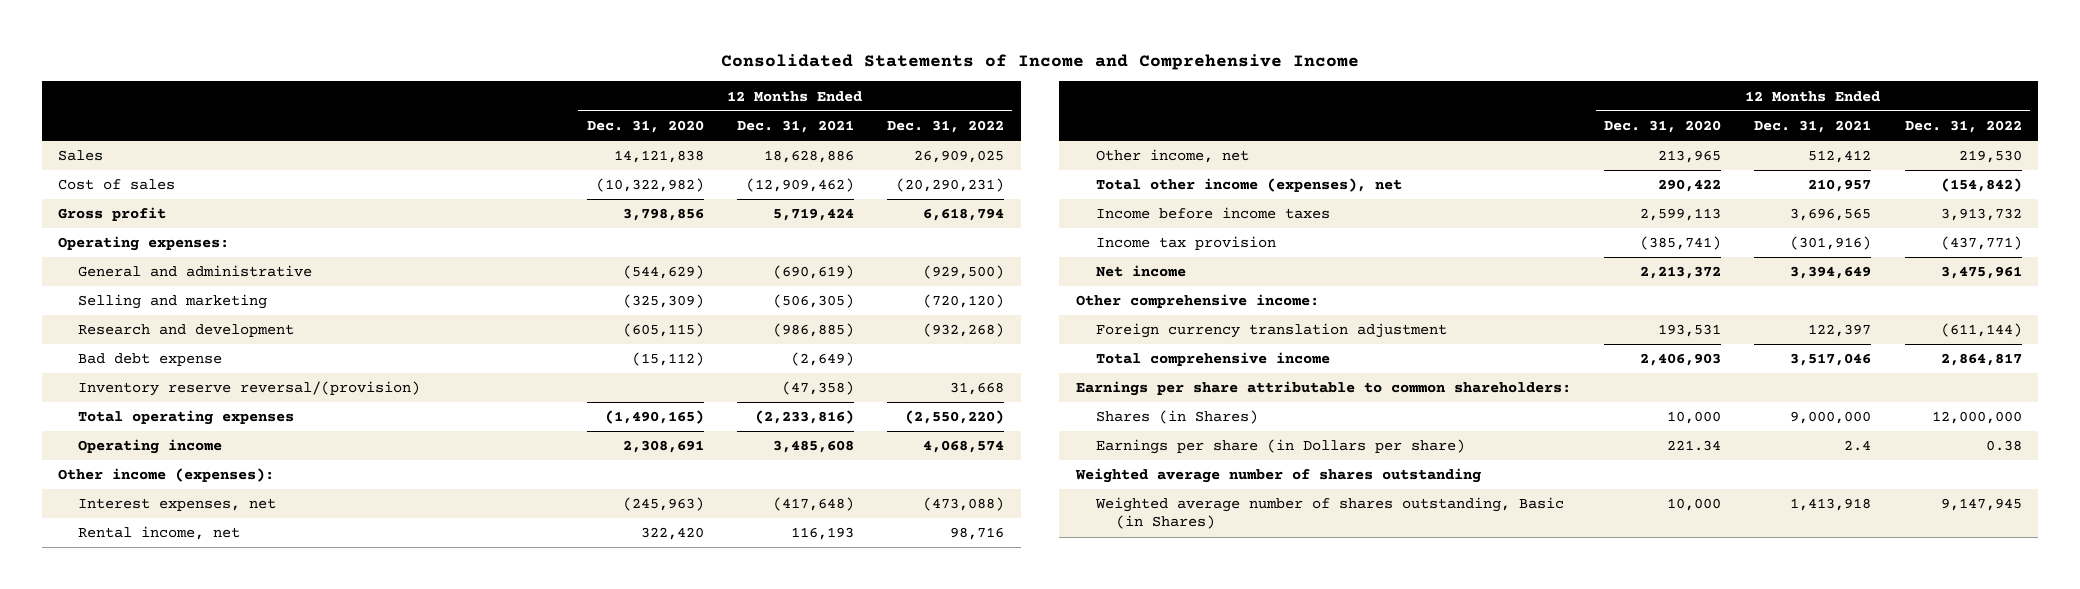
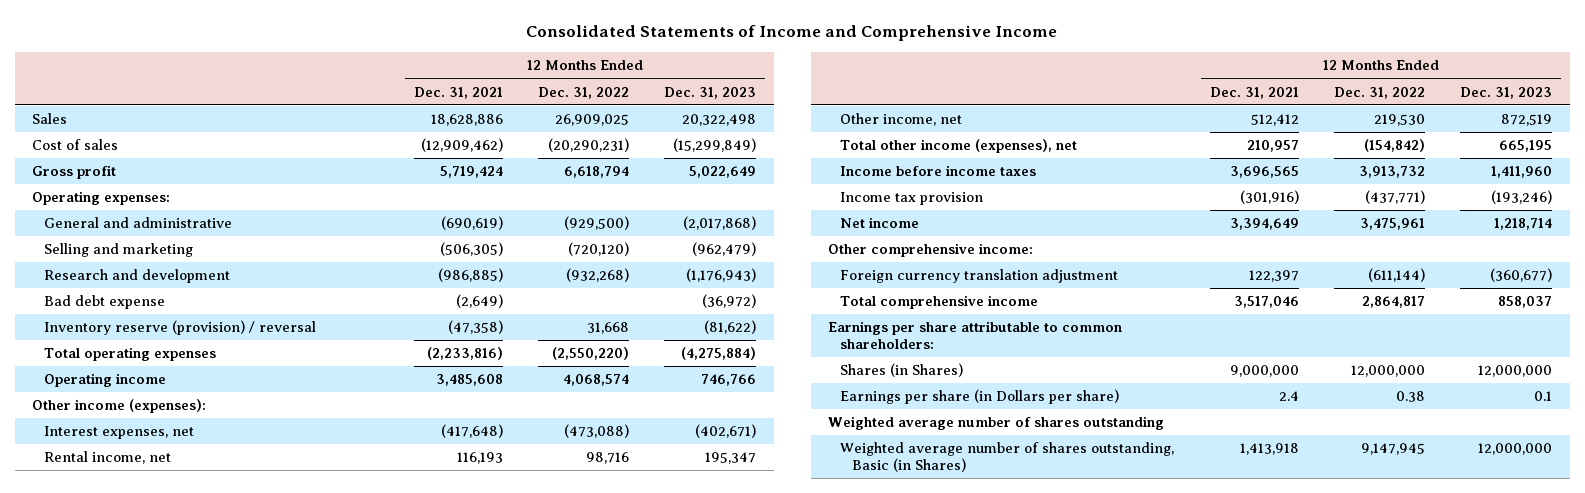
- | 12 Months Ended Dec. 31, 2020 | 12 Months Ended Dec. 31, 2021 | 12 Months Ended Dec. 31, 2022
+ | 12 Months Ended Dec. 31, 2021 | 12 Months Ended Dec. 31, 2022 | 12 Months Ended Dec. 31, 2023
- Inventory reserve reversal/(provision) | | (47,358) | 31,668
+ Inventory reserve (provision) / reversal | (47,358) | 31,668 | (81,622)

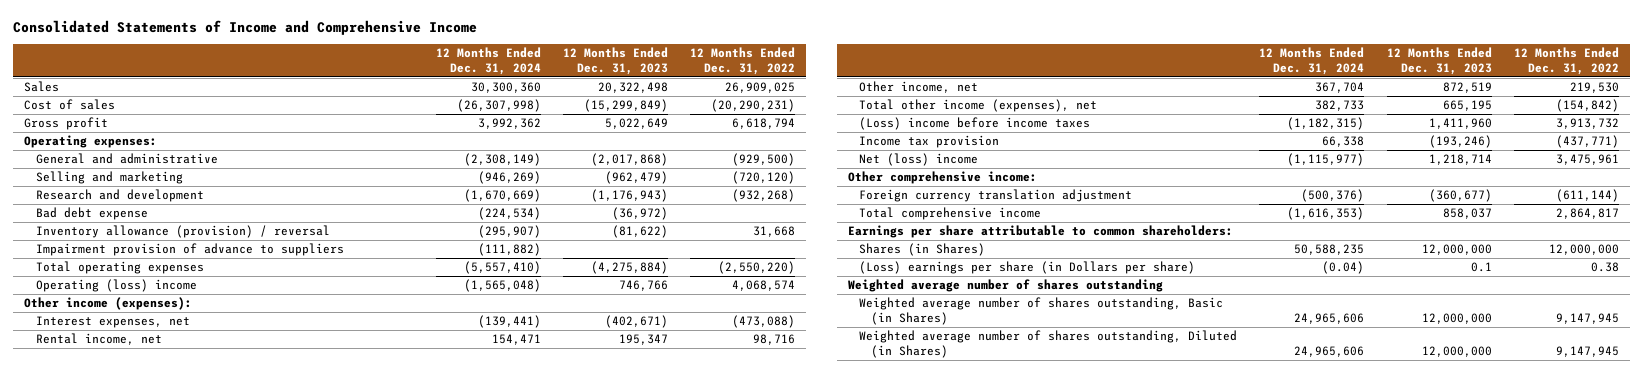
- | 12 Months Ended Dec. 31, 2021 | 12 Months Ended Dec. 31, 2022 | 12 Months Ended Dec. 31, 2023
+ | 12 Months Ended Dec. 31, 2024 | 12 Months Ended Dec. 31, 2023 | 12 Months Ended Dec. 31, 2022
- Inventory reserve (provision) / reversal | (47,358) | 31,668 | (81,622)
+ Inventory allowance (provision) / reversal | (295,907) | (81,622) | 31,668
+ Impairment provision of advance to suppliers | (111,882) | |
- Operating income | 3,485,608 | 4,068,574 | 746,766
+ Operating (loss) income | (1,565,048) | 746,766 | 4,068,574
- Income before income taxes | 3,696,565 | 3,913,732 | 1,411,960
+ (Loss) income before income taxes | (1,182,315) | 1,411,960 | 3,913,732
- Net income | 3,394,649 | 3,475,961 | 1,218,714
+ Net (loss) income | (1,115,977) | 1,218,714 | 3,475,961
- Earnings per share (in Dollars per share) | 2.4 | 0.38 | 0.1
+ (Loss) earnings per share (in Dollars per share) | (0.04) | 0.1 | 0.38
+ Weighted average number of shares outstanding, Diluted (in Shares) | 24,965,606 | 12,000,000 | 9,147,945

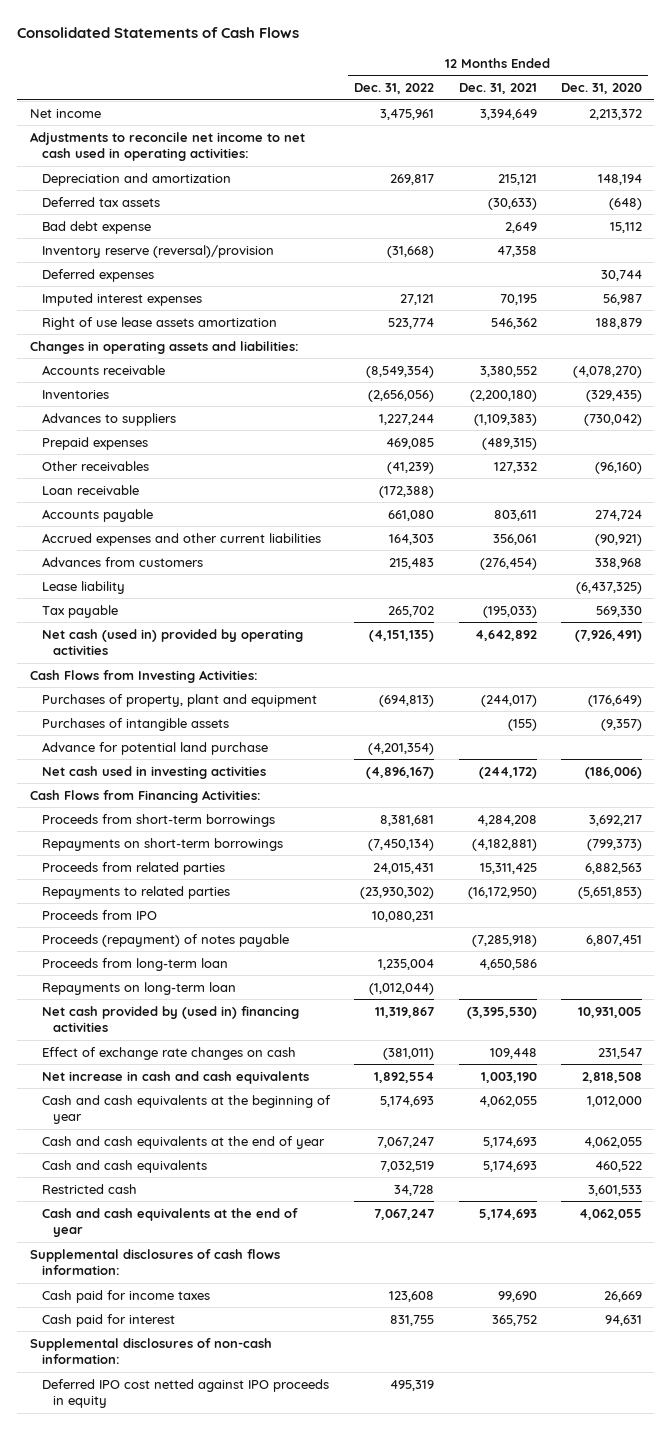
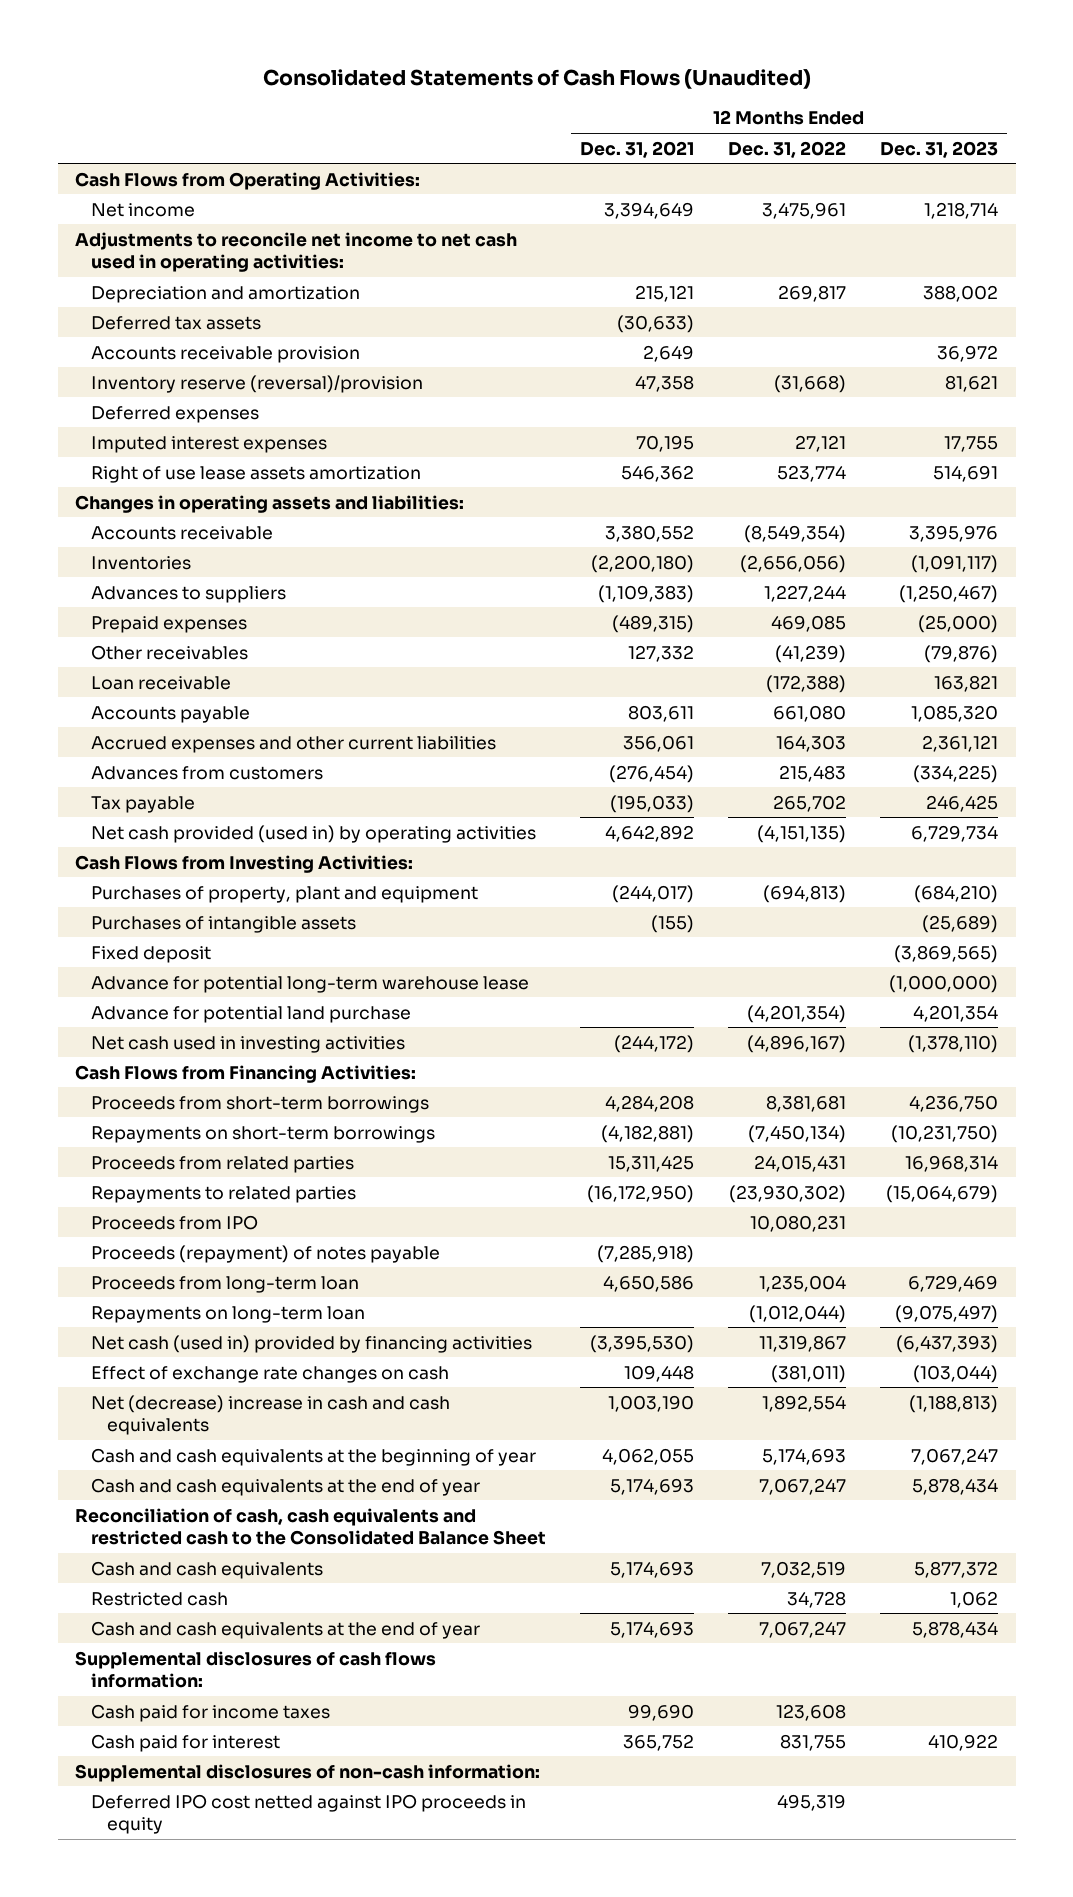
- Consolidated Statements of Cash Flows
+ Consolidated Statements of Cash Flows (Unaudited)
- | 12 Months Ended Dec. 31, 2022 | 12 Months Ended Dec. 31, 2021 | 12 Months Ended Dec. 31, 2020
+ | 12 Months Ended Dec. 31, 2021 | 12 Months Ended Dec. 31, 2022 | 12 Months Ended Dec. 31, 2023
+ Cash Flows from Operating Activities:
- Bad debt expense | | 2,649 | 15,112
+ Accounts receivable provision | 2,649 | | 36,972
- Lease liability | | | (6,437,325)
- Net cash (used in) provided by operating activities | (4,151,135) | 4,642,892 | (7,926,491)
+ Net cash provided (used in) by operating activities | 4,642,892 | (4,151,135) | 6,729,734
+ Fixed deposit | | | (3,869,565)
+ Advance for potential long-term warehouse lease | | | (1,000,000)
- Net cash provided by (used in) financing activities | 11,319,867 | (3,395,530) | 10,931,005
+ Net cash (used in) provided by financing activities | (3,395,530) | 11,319,867 | (6,437,393)
- Net increase in cash and cash equivalents | 1,892,554 | 1,003,190 | 2,818,508
+ Net (decrease) increase in cash and cash equivalents | 1,003,190 | 1,892,554 | (1,188,813)
+ Reconciliation of cash, cash equivalents and restricted cash to the Consolidated Balance Sheet

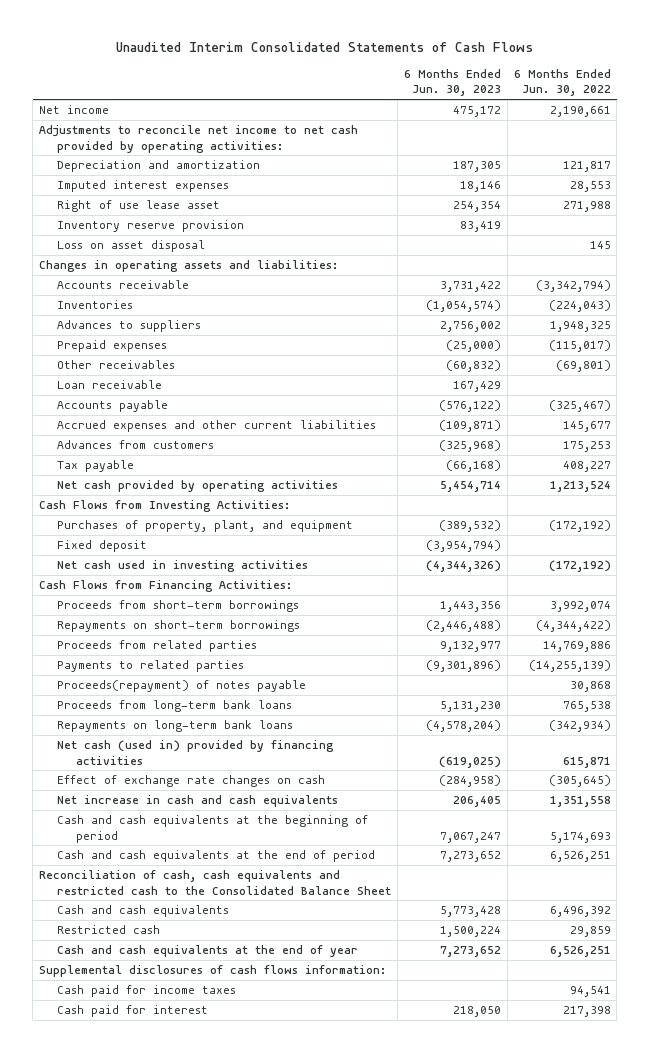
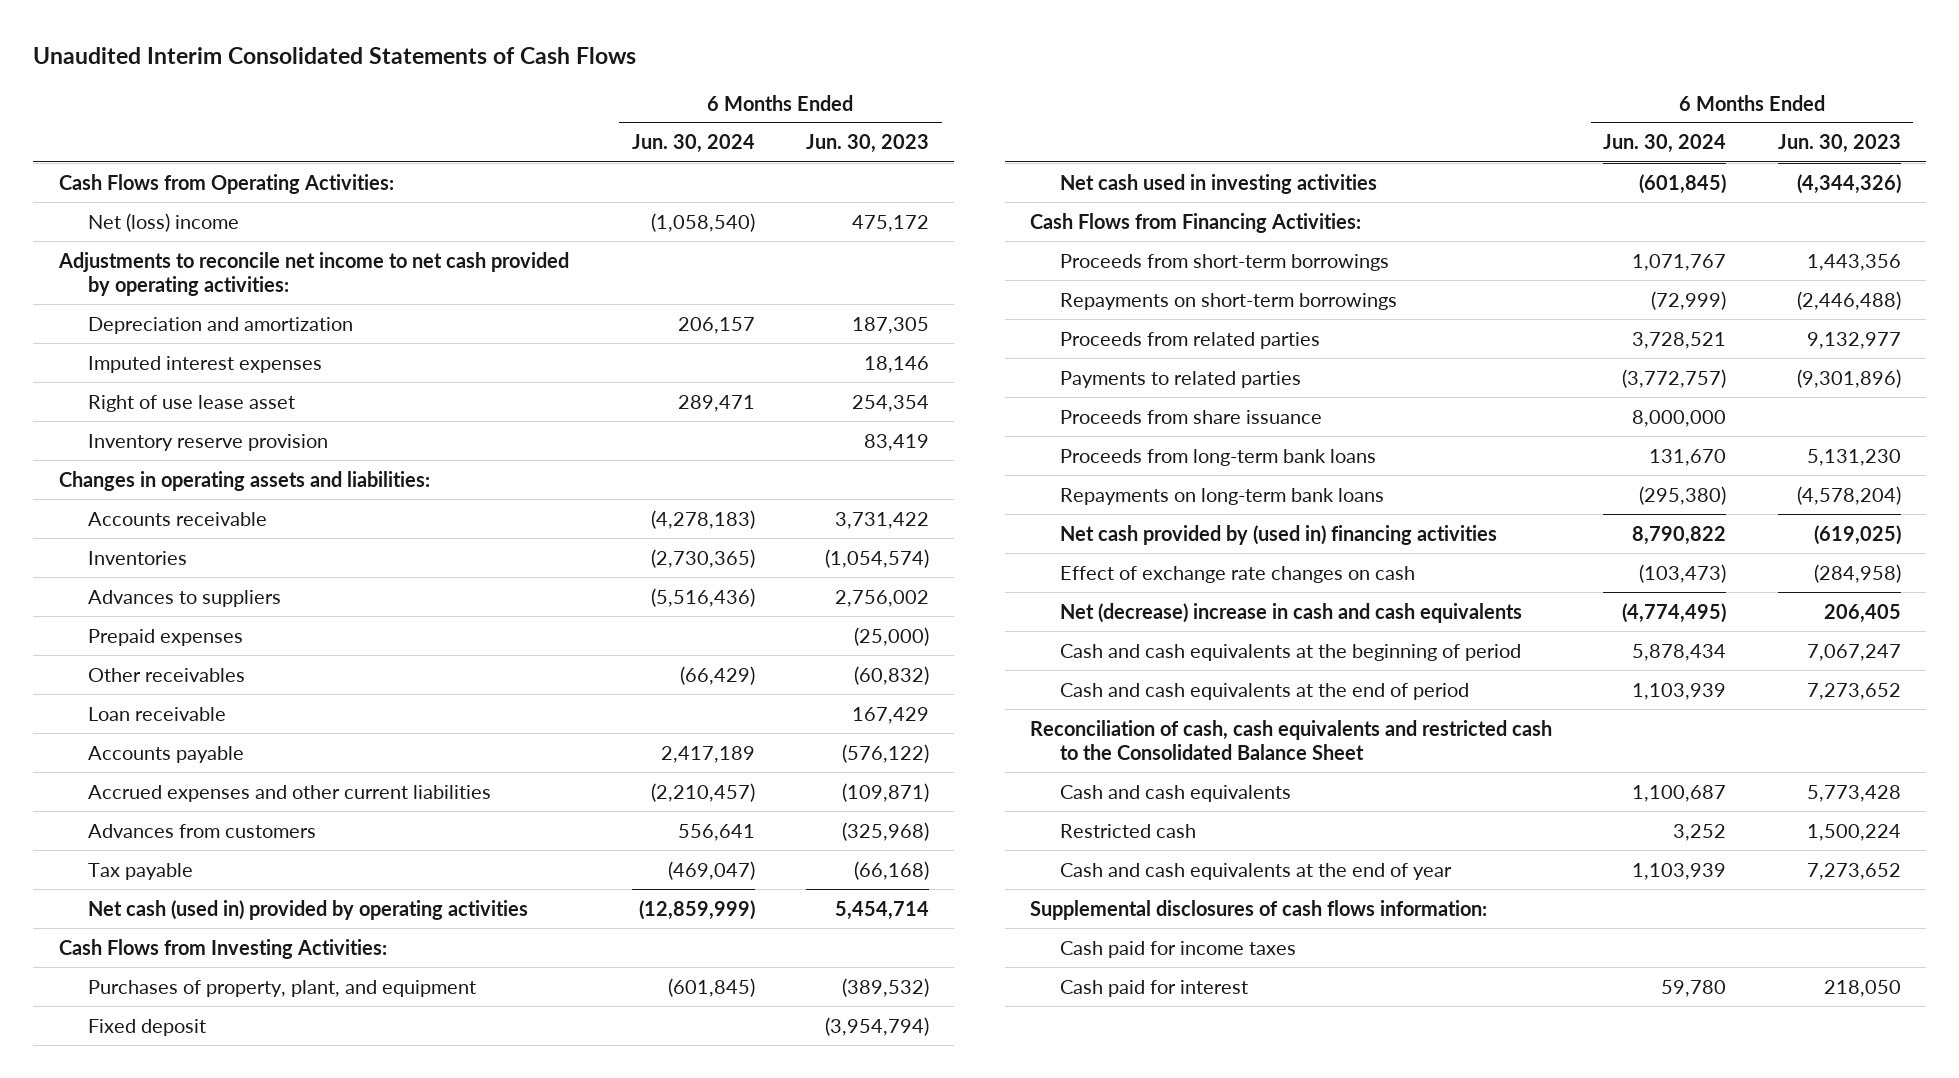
- | 6 Months Ended Jun. 30, 2023 | 6 Months Ended Jun. 30, 2022
+ | 6 Months Ended Jun. 30, 2024 | 6 Months Ended Jun. 30, 2023
- Net income | 475,172 | 2,190,661
+ Cash Flows from Operating Activities:
+ Net (loss) income | (1,058,540) | 475,172
- Loss on asset disposal | | 145
- Net cash provided by operating activities | 5,454,714 | 1,213,524
+ Net cash (used in) provided by operating activities | (12,859,999) | 5,454,714
- Proceeds(repayment) of notes payable | | 30,868
+ Proceeds from share issuance | 8,000,000 |
- Net cash (used in) provided by financing activities | (619,025) | 615,871
+ Net cash provided by (used in) financing activities | 8,790,822 | (619,025)
- Net increase in cash and cash equivalents | 206,405 | 1,351,558
+ Net (decrease) increase in cash and cash equivalents | (4,774,495) | 206,405

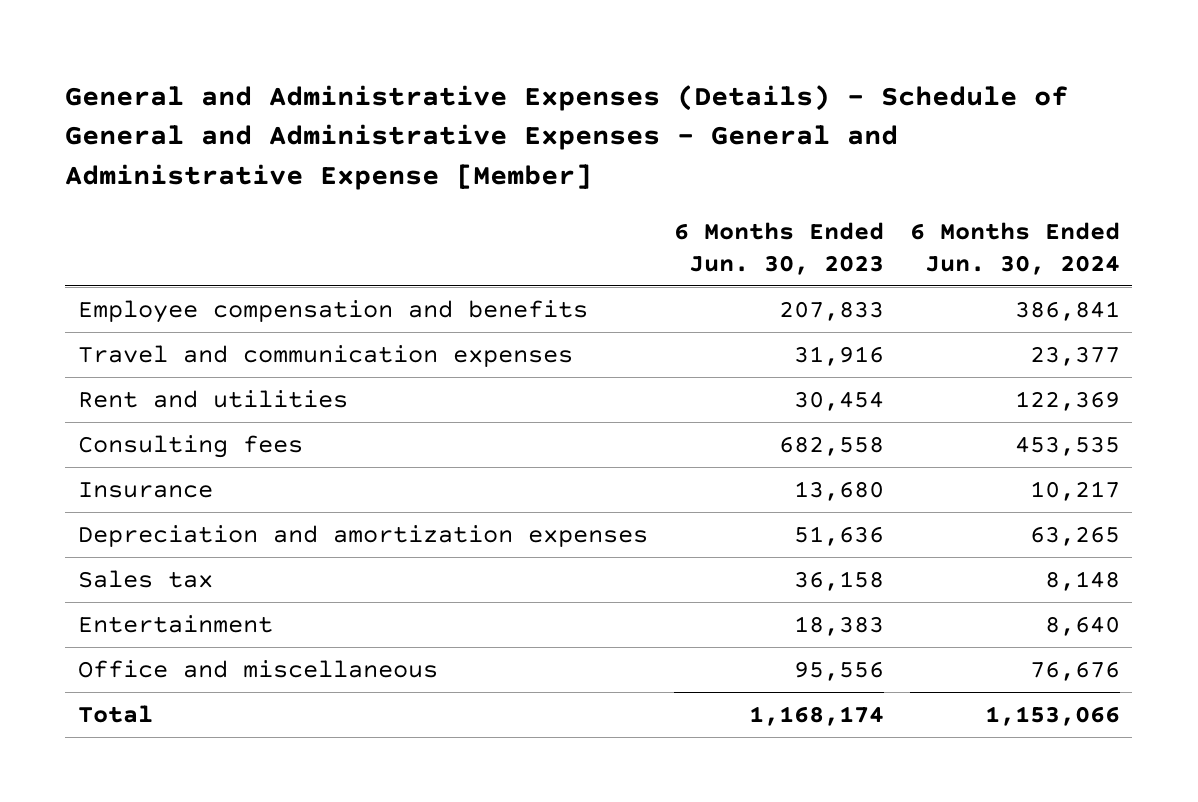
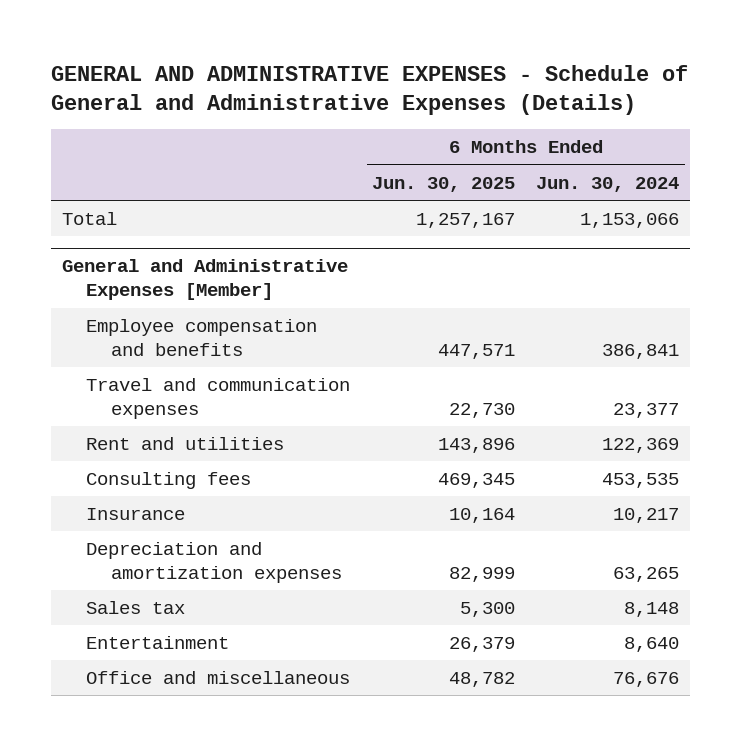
- General and Administrative Expenses (Details) - Schedule of General and Administrative Expenses - General and Administrative Expense [Member]
+ GENERAL AND ADMINISTRATIVE EXPENSES - Schedule of General and Administrative Expenses (Details)
- | 6 Months Ended Jun. 30, 2023 | 6 Months Ended Jun. 30, 2024
+ | 6 Months Ended Jun. 30, 2025 | 6 Months Ended Jun. 30, 2024
moved up: Total | 1,257,167 | 1,153,066
+ General and Administrative Expenses [Member]

